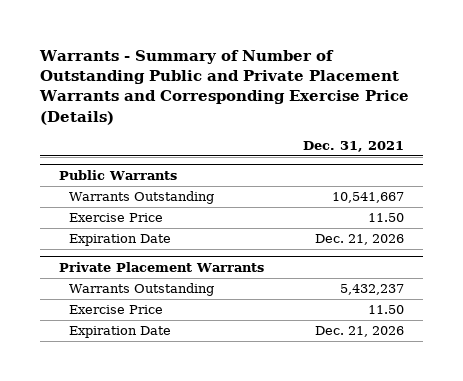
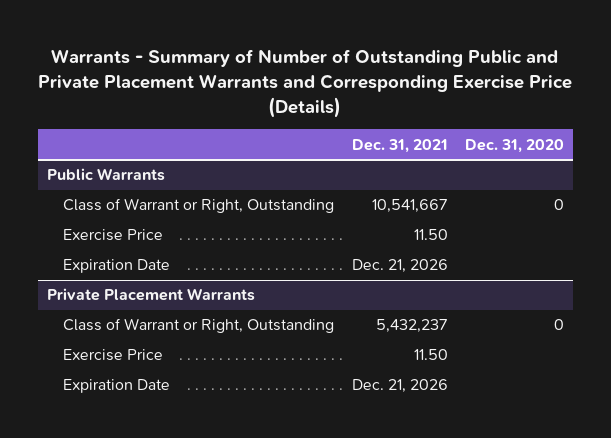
- | Dec. 31, 2021
+ | Dec. 31, 2021 | Dec. 31, 2020
@ Public Warrants
- Warrants Outstanding | 10,541,667
+ Class of Warrant or Right, Outstanding | 10,541,667 | 0
@ Private Placement Warrants
- Warrants Outstanding | 5,432,237
+ Class of Warrant or Right, Outstanding | 5,432,237 | 0

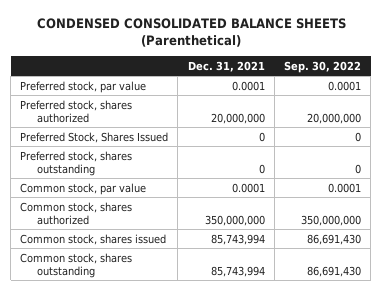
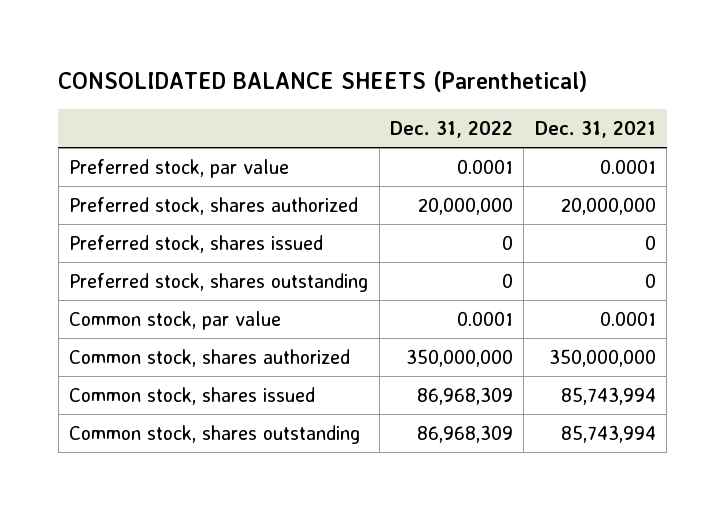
- CONDENSED CONSOLIDATED BALANCE SHEETS (Parenthetical)
+ CONSOLIDATED BALANCE SHEETS (Parenthetical)
- | Dec. 31, 2021 | Sep. 30, 2022
+ | Dec. 31, 2022 | Dec. 31, 2021
- Preferred Stock, Shares Issued | 0 | 0
+ Preferred stock, shares issued | 0 | 0

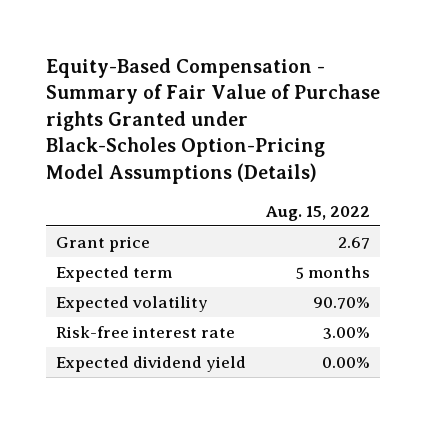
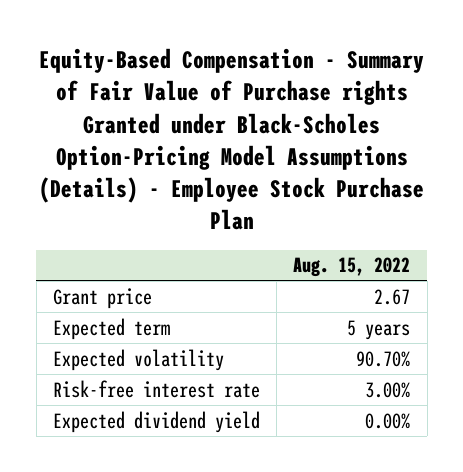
- Equity-Based Compensation - Summary of Fair Value of Purchase rights Granted under Black-Scholes Option-Pricing Model Assumptions (Details)
+ Equity-Based Compensation - Summary of Fair Value of Purchase rights Granted under Black-Scholes Option-Pricing Model Assumptions (Details) - Employee Stock Purchase Plan
- Expected term | 5 months
+ Expected term | 5 years

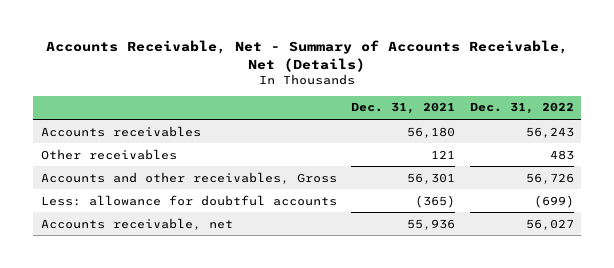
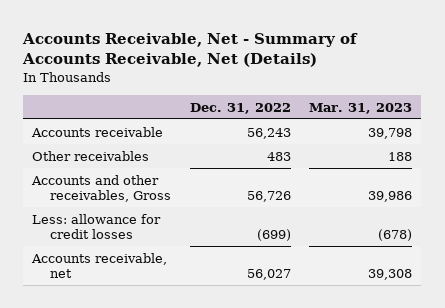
- | Dec. 31, 2021 | Dec. 31, 2022
+ | Dec. 31, 2022 | Mar. 31, 2023
- Accounts receivables | 56,180 | 56,243
+ Accounts receivable | 56,243 | 39,798
- Less: allowance for doubtful accounts | (365) | (699)
+ Less: allowance for credit losses | (699) | (678)

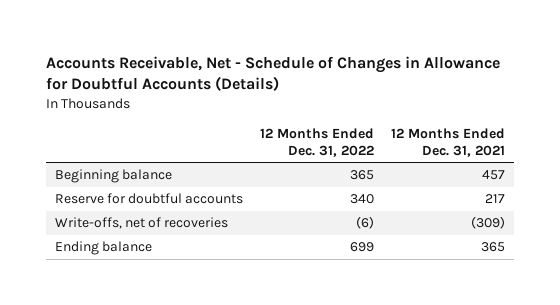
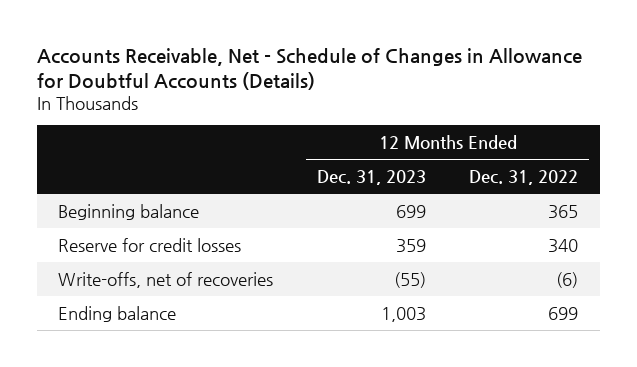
- | 12 Months Ended Dec. 31, 2022 | 12 Months Ended Dec. 31, 2021
+ | 12 Months Ended Dec. 31, 2023 | 12 Months Ended Dec. 31, 2022
- Reserve for doubtful accounts | 340 | 217
+ Reserve for credit losses | 359 | 340

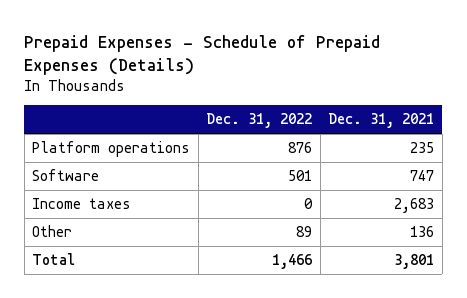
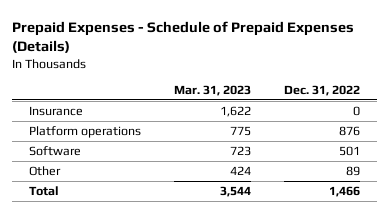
- | Dec. 31, 2022 | Dec. 31, 2021
+ | Mar. 31, 2023 | Dec. 31, 2022
+ Insurance | 1,622 | 0
- Income taxes | 0 | 2,683

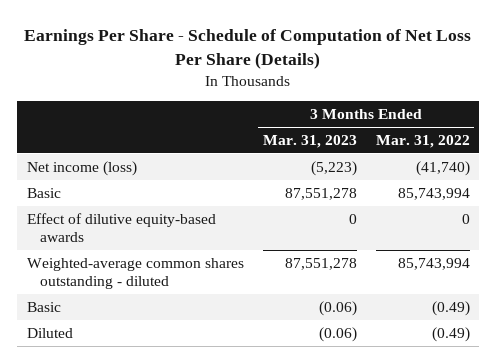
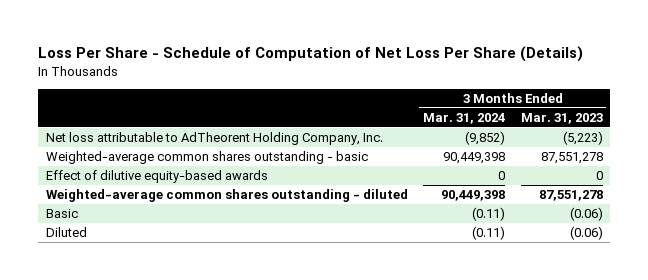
- Earnings Per Share - Schedule of Computation of Net Loss Per Share (Details)
+ Loss Per Share - Schedule of Computation of Net Loss Per Share (Details)
- | 3 Months Ended Mar. 31, 2023 | 3 Months Ended Mar. 31, 2022
+ | 3 Months Ended Mar. 31, 2024 | 3 Months Ended Mar. 31, 2023
- Net income (loss) | (5,223) | (41,740)
- Basic | 87,551,278 | 85,743,994
+ Net loss attributable to AdTheorent Holding Company, Inc. | (9,852) | (5,223)
+ Weighted-average common shares outstanding - basic | 90,449,398 | 87,551,278

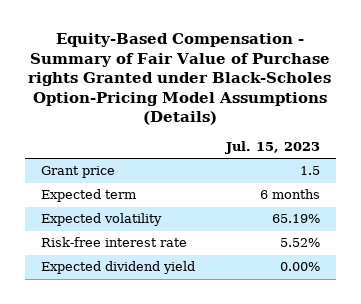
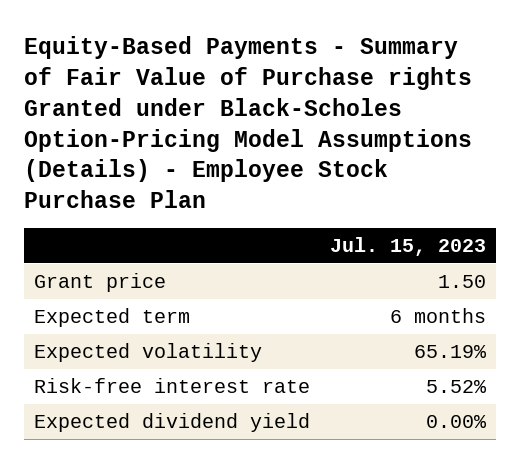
- Equity-Based Compensation - Summary of Fair Value of Purchase rights Granted under Black-Scholes Option-Pricing Model Assumptions (Details)
+ Equity-Based Payments - Summary of Fair Value of Purchase rights Granted under Black-Scholes Option-Pricing Model Assumptions (Details) - Employee Stock Purchase Plan
- Grant price | 1.5
+ Grant price | 1.50

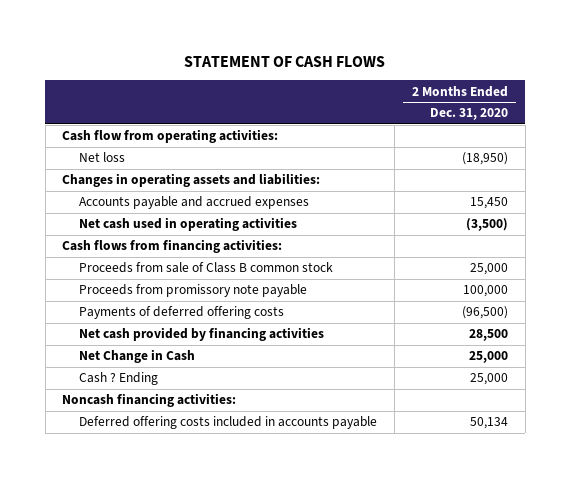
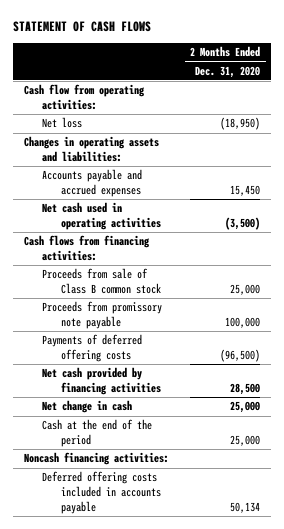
- Net Change in Cash | 25,000
- Cash ? Ending | 25,000
+ Net change in cash | 25,000
+ Cash at the end of the period | 25,000

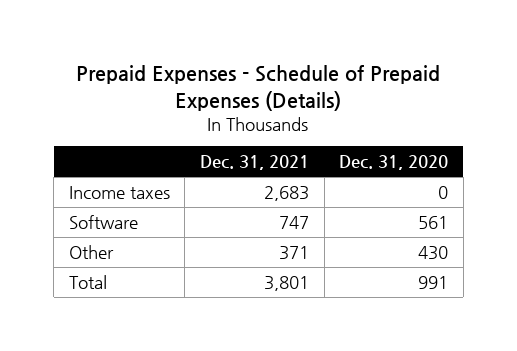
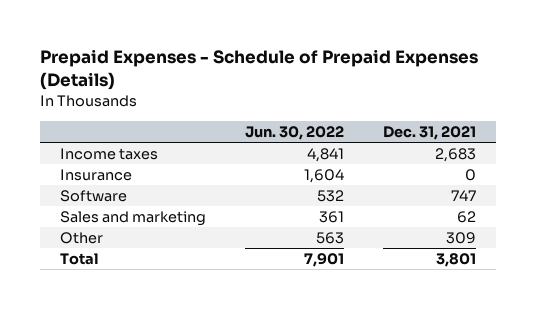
- | Dec. 31, 2021 | Dec. 31, 2020
+ | Jun. 30, 2022 | Dec. 31, 2021
+ Insurance | 1,604 | 0
- Other | 371 | 430
+ Sales and marketing | 361 | 62
+ Other | 563 | 309

